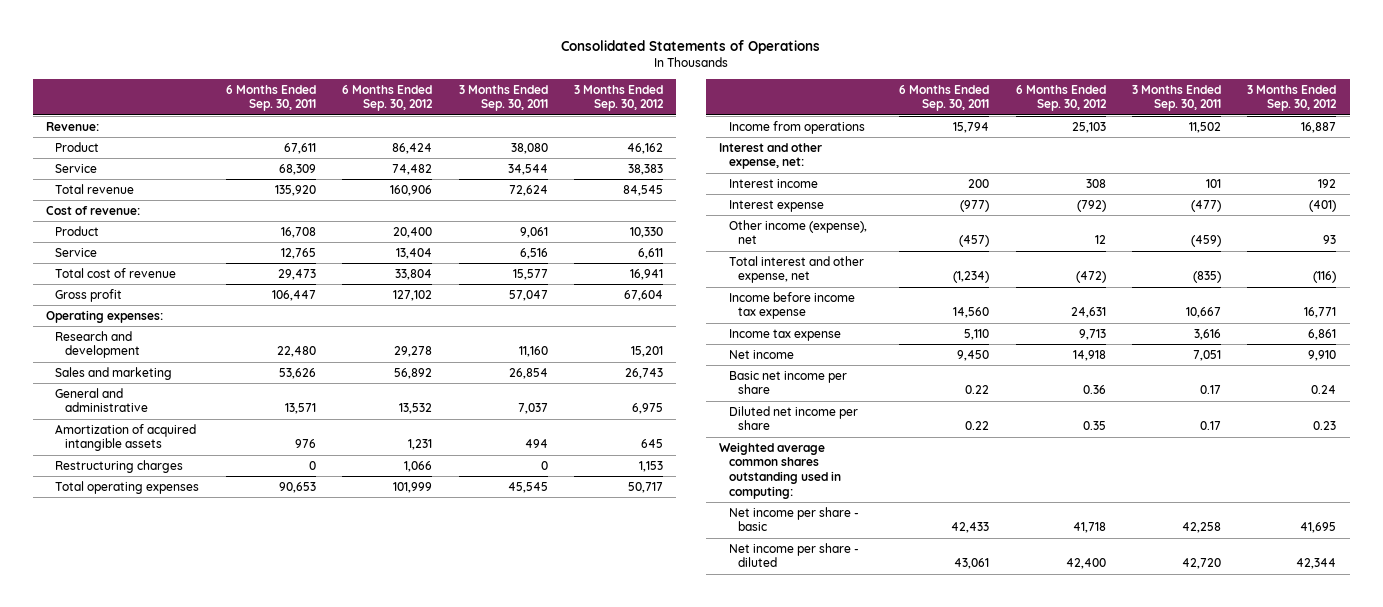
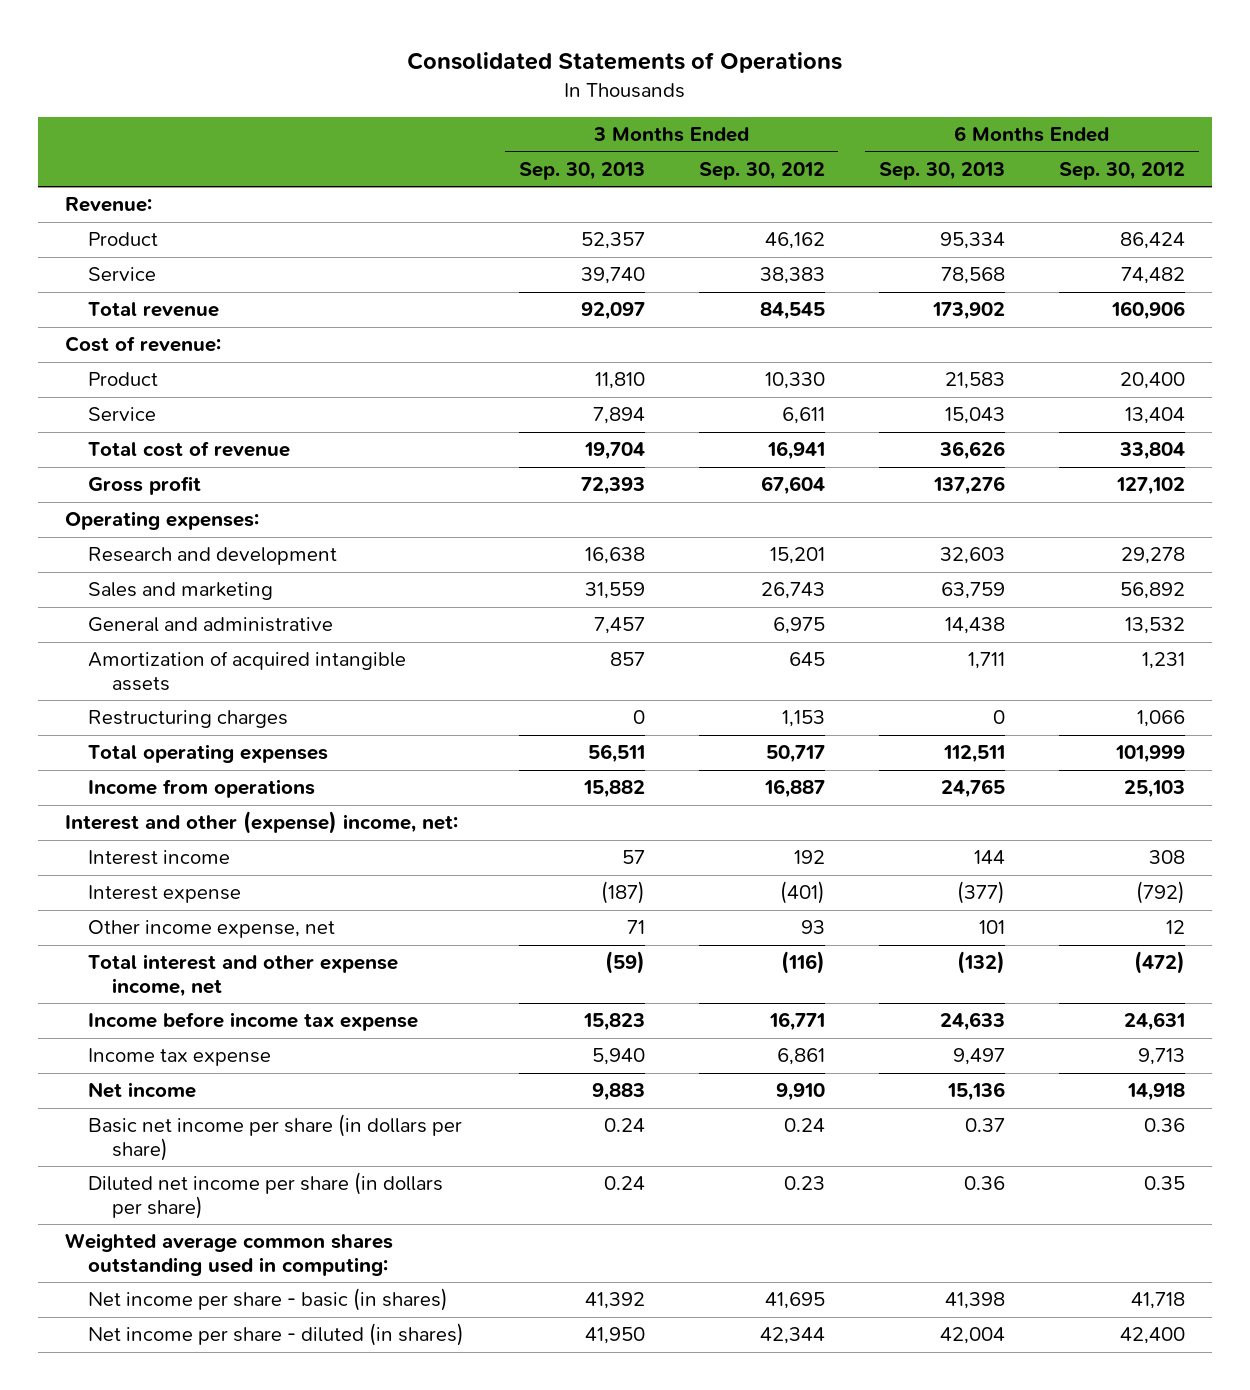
- | 6 Months Ended Sep. 30, 2011 | 6 Months Ended Sep. 30, 2012 | 3 Months Ended Sep. 30, 2011 | 3 Months Ended Sep. 30, 2012
+ | 3 Months Ended Sep. 30, 2013 | 3 Months Ended Sep. 30, 2012 | 6 Months Ended Sep. 30, 2013 | 6 Months Ended Sep. 30, 2012
- Interest and other expense, net:
+ Interest and other (expense) income, net:
- Other income (expense), net | (457) | 12 | (459) | 93
- Total interest and other expense, net | (1,234) | (472) | (835) | (116)
+ Other income expense, net | 71 | 93 | 101 | 12
+ Total interest and other expense income, net | (59) | (116) | (132) | (472)
- Basic net income per share | 0.22 | 0.36 | 0.17 | 0.24
- Diluted net income per share | 0.22 | 0.35 | 0.17 | 0.23
+ Basic net income per share (in dollars per share) | 0.24 | 0.24 | 0.37 | 0.36
+ Diluted net income per share (in dollars per share) | 0.24 | 0.23 | 0.36 | 0.35
- Net income per share - basic | 42,433 | 41,718 | 42,258 | 41,695
- Net income per share - diluted | 43,061 | 42,400 | 42,720 | 42,344
+ Net income per share - basic (in shares) | 41,392 | 41,695 | 41,398 | 41,718
+ Net income per share - diluted (in shares) | 41,950 | 42,344 | 42,004 | 42,400

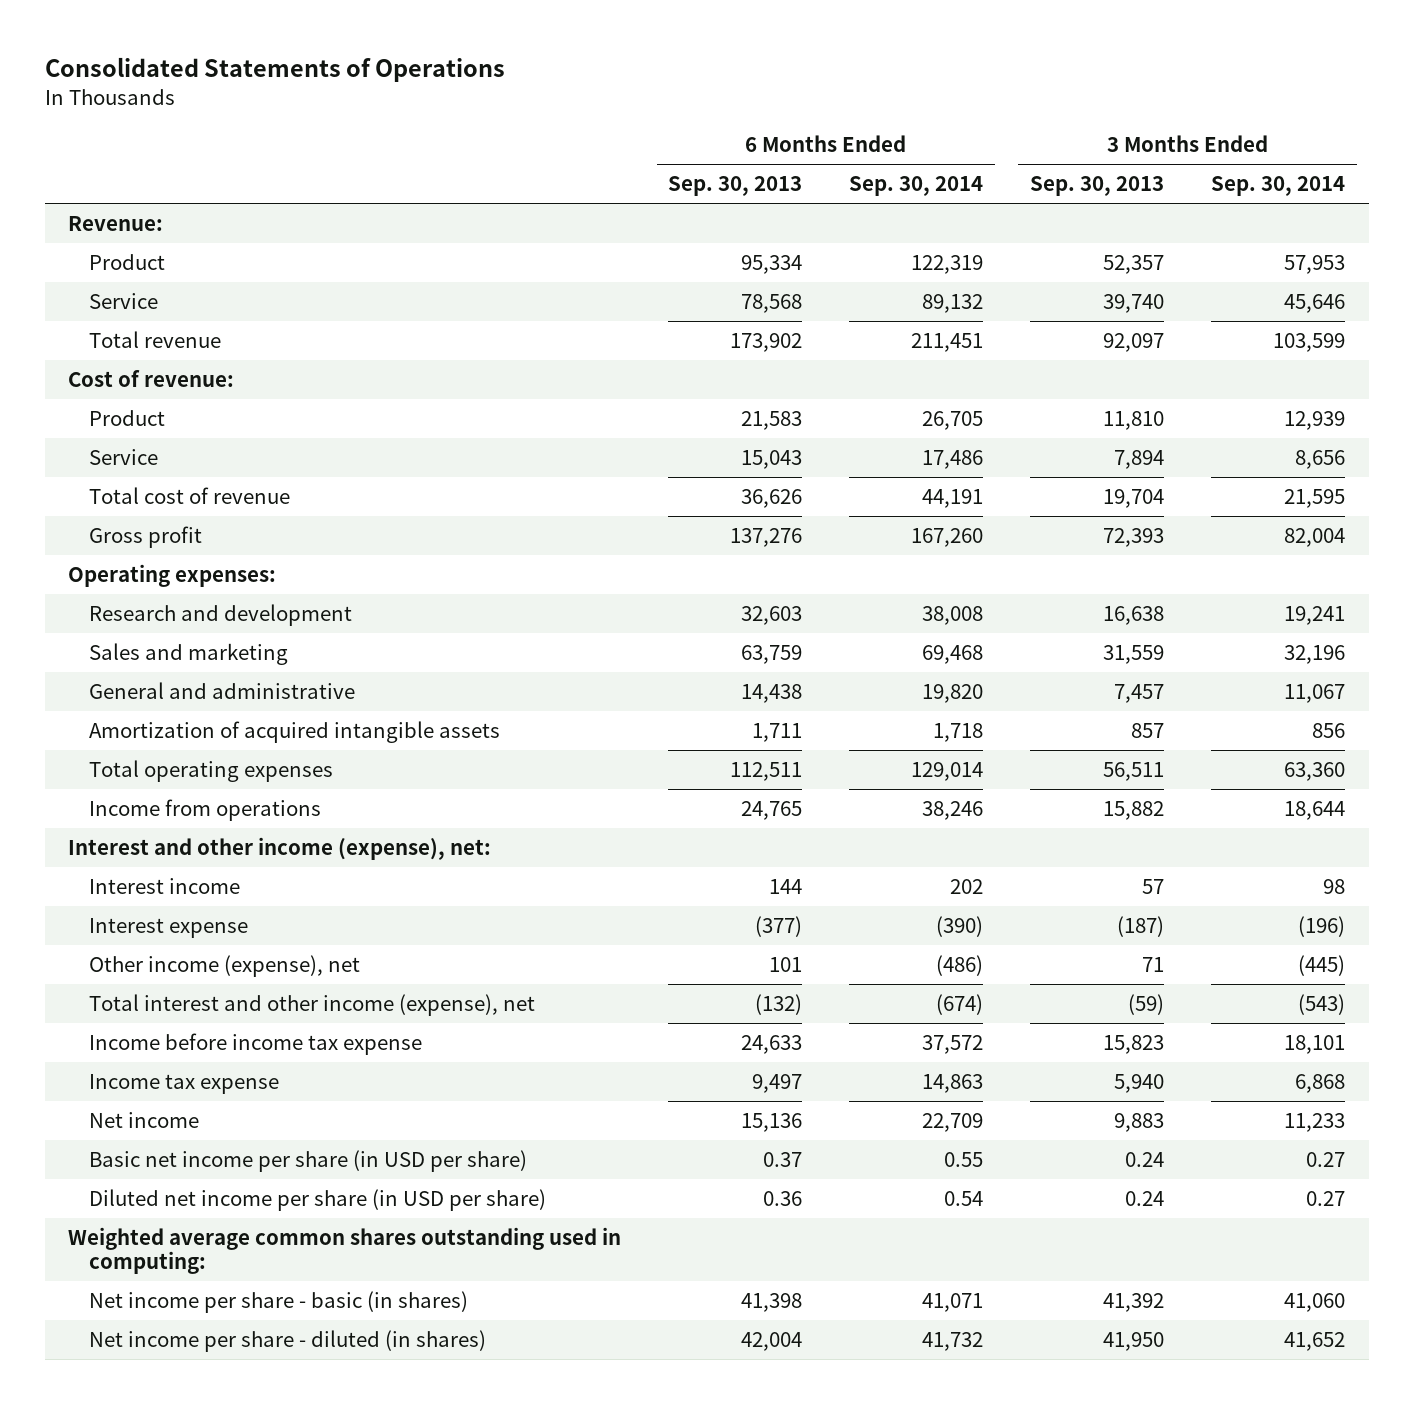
- | 3 Months Ended Sep. 30, 2013 | 3 Months Ended Sep. 30, 2012 | 6 Months Ended Sep. 30, 2013 | 6 Months Ended Sep. 30, 2012
+ | 6 Months Ended Sep. 30, 2013 | 6 Months Ended Sep. 30, 2014 | 3 Months Ended Sep. 30, 2013 | 3 Months Ended Sep. 30, 2014
- Restructuring charges | 0 | 1,153 | 0 | 1,066
- Interest and other (expense) income, net:
+ Interest and other income (expense), net:
- Other income expense, net | 71 | 93 | 101 | 12
- Total interest and other expense income, net | (59) | (116) | (132) | (472)
+ Other income (expense), net | 101 | (486) | 71 | (445)
+ Total interest and other income (expense), net | (132) | (674) | (59) | (543)
- Basic net income per share (in dollars per share) | 0.24 | 0.24 | 0.37 | 0.36
- Diluted net income per share (in dollars per share) | 0.24 | 0.23 | 0.36 | 0.35
+ Basic net income per share (in USD per share) | 0.37 | 0.55 | 0.24 | 0.27
+ Diluted net income per share (in USD per share) | 0.36 | 0.54 | 0.24 | 0.27

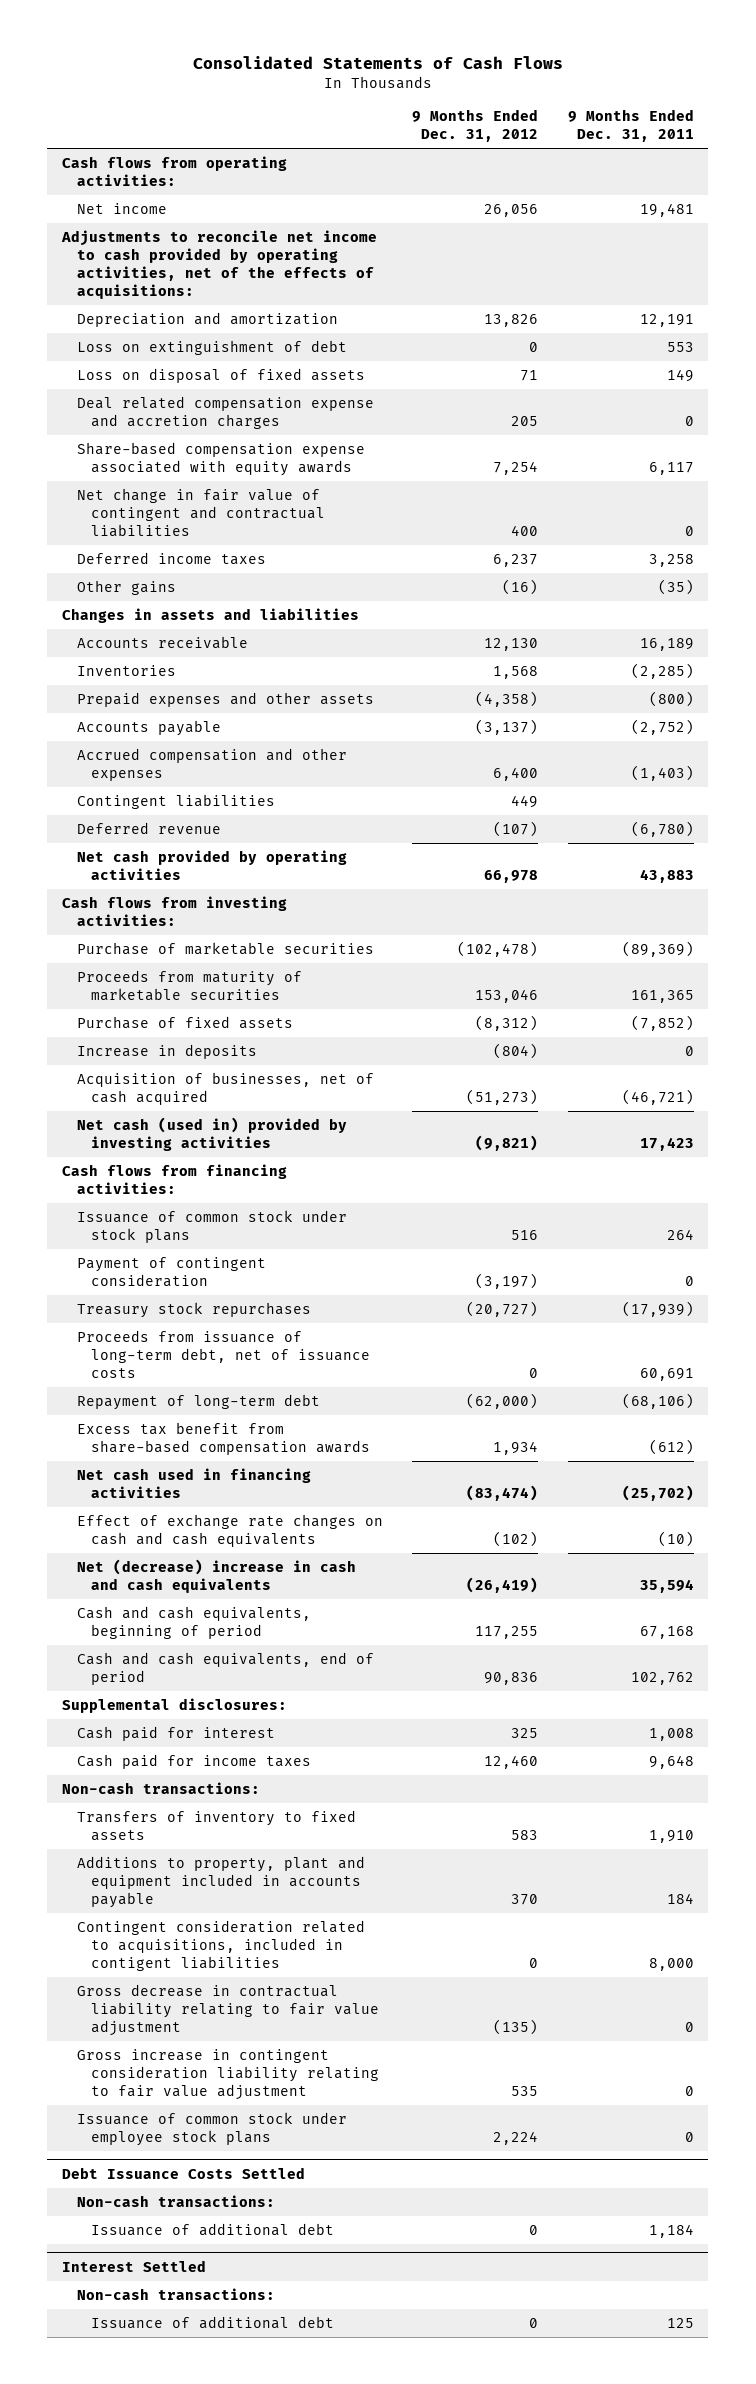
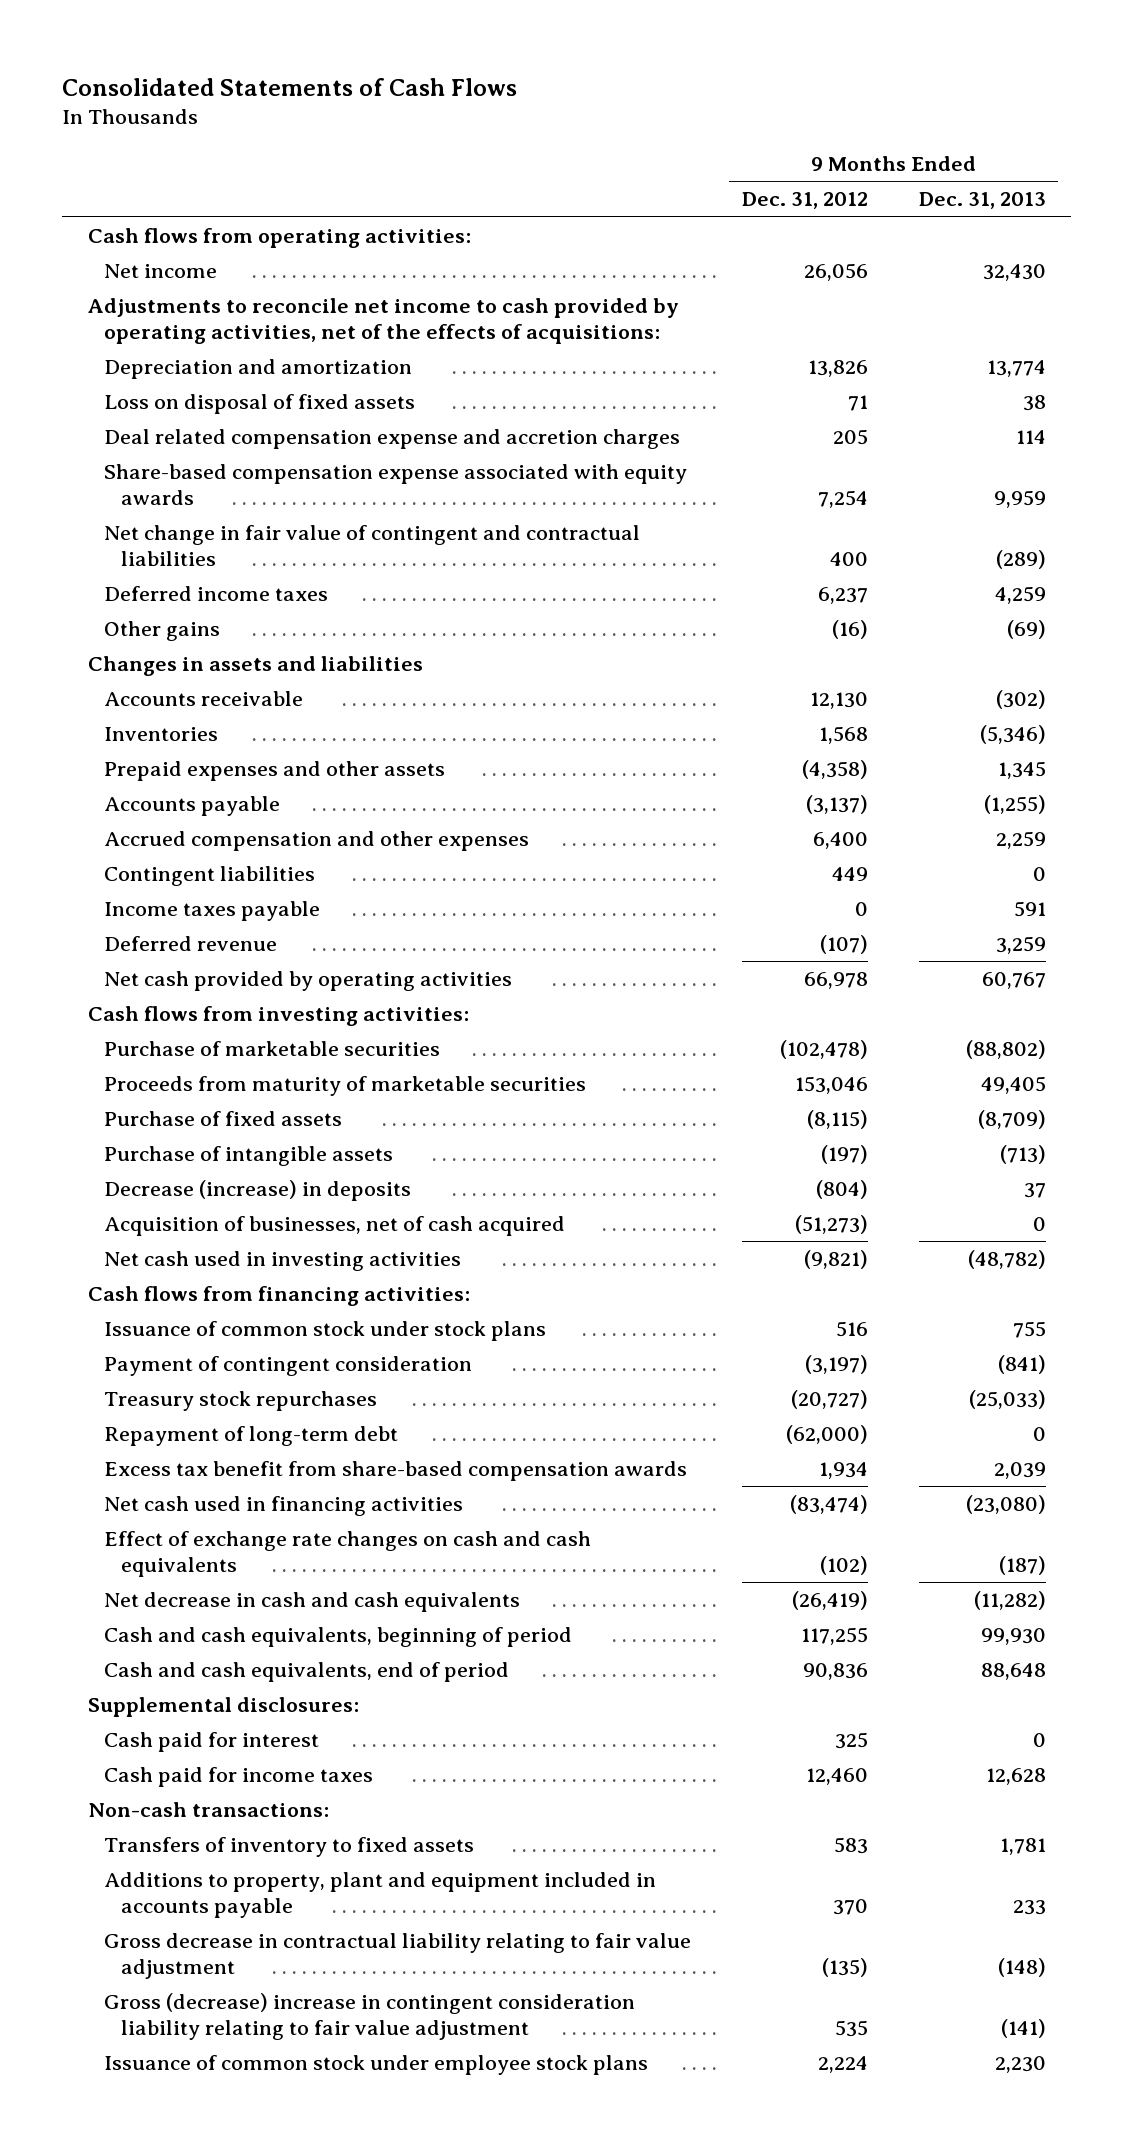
- | 9 Months Ended Dec. 31, 2012 | 9 Months Ended Dec. 31, 2011
+ | 9 Months Ended Dec. 31, 2012 | 9 Months Ended Dec. 31, 2013
- Loss on extinguishment of debt | 0 | 553
+ Income taxes payable | 0 | 591
- Purchase of fixed assets | (8,312) | (7,852)
- Increase in deposits | (804) | 0
+ Purchase of fixed assets | (8,115) | (8,709)
+ Purchase of intangible assets | (197) | (713)
+ Decrease (increase) in deposits | (804) | 37
- Net cash (used in) provided by investing activities | (9,821) | 17,423
+ Net cash used in investing activities | (9,821) | (48,782)
- Proceeds from issuance of long-term debt, net of issuance costs | 0 | 60,691
- Net (decrease) increase in cash and cash equivalents | (26,419) | 35,594
+ Net decrease in cash and cash equivalents | (26,419) | (11,282)
- Contingent consideration related to acquisitions, included in contigent liabilities | 0 | 8,000
- Gross increase in contingent consideration liability relating to fair value adjustment | 535 | 0
+ Gross (decrease) increase in contingent consideration liability relating to fair value adjustment | 535 | (141)
- Debt Issuance Costs Settled
- Non-cash transactions:
- Issuance of additional debt | 0 | 1,184
- Interest Settled
- Non-cash transactions:
- Issuance of additional debt | 0 | 125

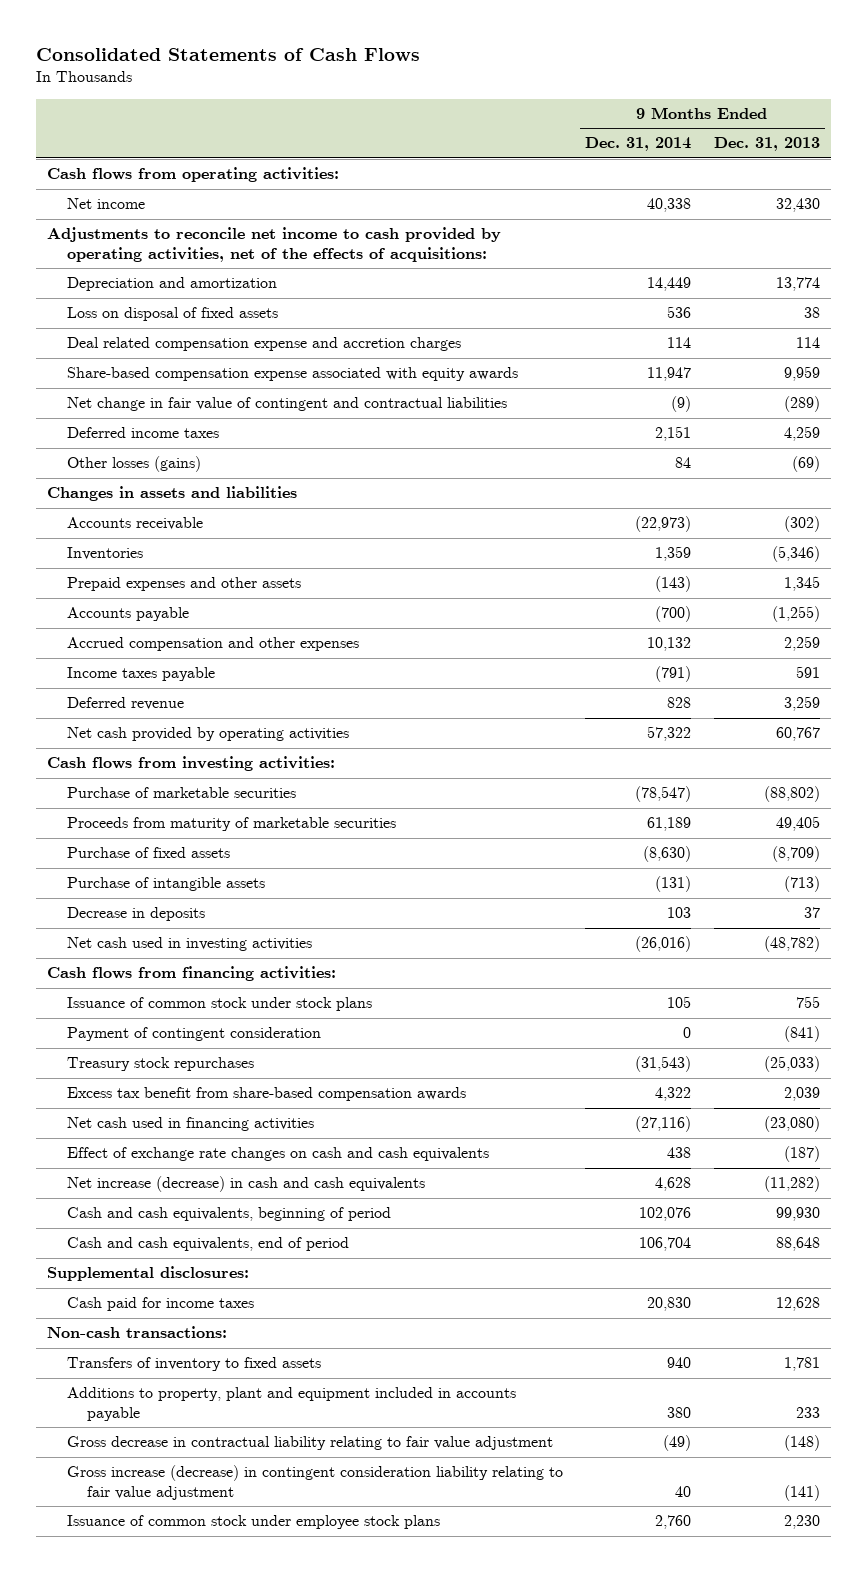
- | 9 Months Ended Dec. 31, 2012 | 9 Months Ended Dec. 31, 2013
+ | 9 Months Ended Dec. 31, 2014 | 9 Months Ended Dec. 31, 2013
- Other gains | (16) | (69)
+ Other losses (gains) | 84 | (69)
- Contingent liabilities | 449 | 0
- Decrease (increase) in deposits | (804) | 37
- Acquisition of businesses, net of cash acquired | (51,273) | 0
+ Decrease in deposits | 103 | 37
- Repayment of long-term debt | (62,000) | 0
- Net decrease in cash and cash equivalents | (26,419) | (11,282)
+ Net increase (decrease) in cash and cash equivalents | 4,628 | (11,282)
- Cash paid for interest | 325 | 0
- Gross (decrease) increase in contingent consideration liability relating to fair value adjustment | 535 | (141)
+ Gross increase (decrease) in contingent consideration liability relating to fair value adjustment | 40 | (141)

